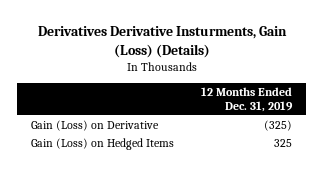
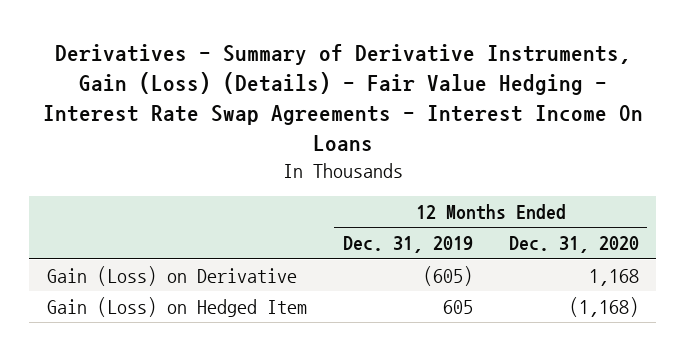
- Derivatives Derivative Insturments, Gain (Loss) (Details)
+ Derivatives - Summary of Derivative Instruments, Gain (Loss) (Details) - Fair Value Hedging - Interest Rate Swap Agreements - Interest Income On Loans
- | 12 Months Ended Dec. 31, 2019
+ | 12 Months Ended Dec. 31, 2019 | 12 Months Ended Dec. 31, 2020
- Gain (Loss) on Derivative | (325)
- Gain (Loss) on Hedged Items | 325
+ Gain (Loss) on Derivative | (605) | 1,168
+ Gain (Loss) on Hedged Item | 605 | (1,168)

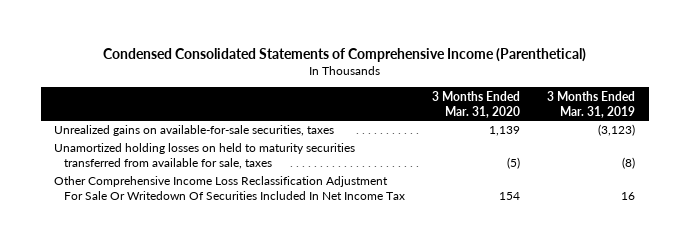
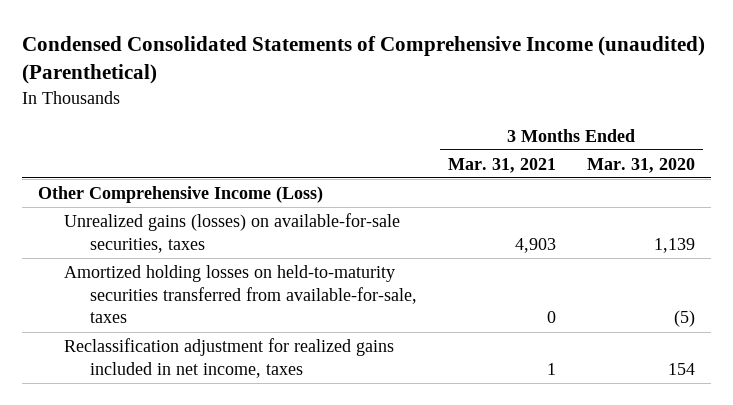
- Condensed Consolidated Statements of Comprehensive Income (Parenthetical)
+ Condensed Consolidated Statements of Comprehensive Income (unaudited) (Parenthetical)
- | 3 Months Ended Mar. 31, 2020 | 3 Months Ended Mar. 31, 2019
+ | 3 Months Ended Mar. 31, 2021 | 3 Months Ended Mar. 31, 2020
- Unrealized gains on available-for-sale securities, taxes | 1,139 | (3,123)
- Unamortized holding losses on held to maturity securities transferred from available for sale, taxes | (5) | (8)
- Other Comprehensive Income Loss Reclassification Adjustment For Sale Or Writedown Of Securities Included In Net Income Tax | 154 | 16
+ Other Comprehensive Income (Loss)
+ Unrealized gains (losses) on available-for-sale securities, taxes | 4,903 | 1,139
+ Amortized holding losses on held-to-maturity securities transferred from available-for-sale, taxes | 0 | (5)
+ Reclassification adjustment for realized gains included in net income, taxes | 1 | 154

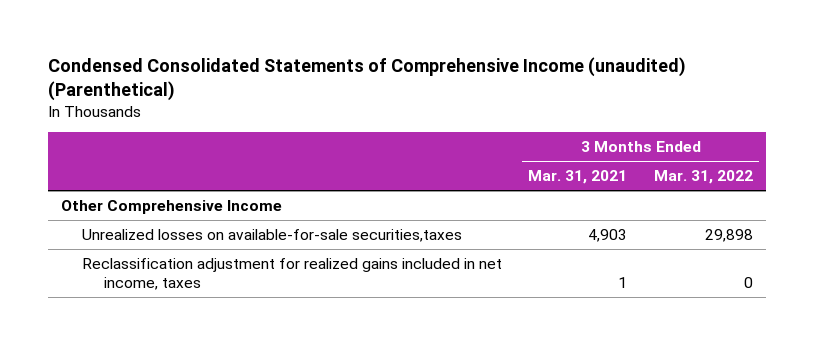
- | 3 Months Ended Mar. 31, 2021 | 3 Months Ended Mar. 31, 2020
+ | 3 Months Ended Mar. 31, 2021 | 3 Months Ended Mar. 31, 2022
- Other Comprehensive Income (Loss)
- Unrealized gains (losses) on available-for-sale securities, taxes | 4,903 | 1,139
- Amortized holding losses on held-to-maturity securities transferred from available-for-sale, taxes | 0 | (5)
+ Other Comprehensive Income
+ Unrealized losses on available-for-sale securities,taxes | 4,903 | 29,898

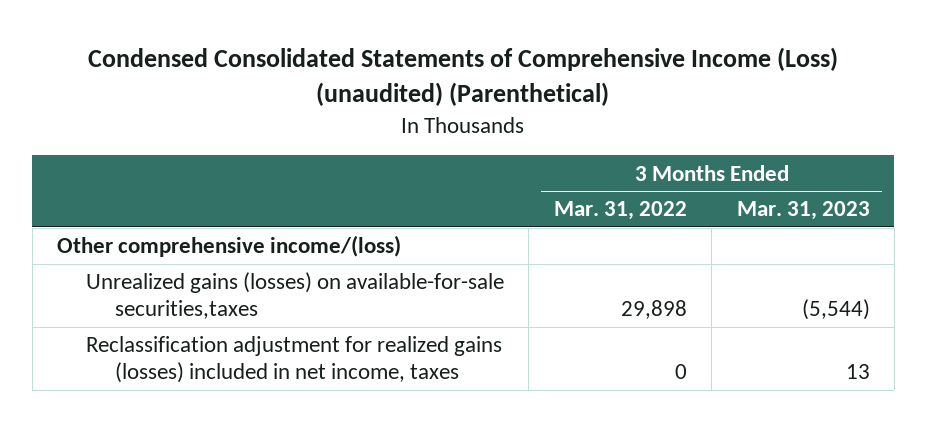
- Condensed Consolidated Statements of Comprehensive Income (unaudited) (Parenthetical)
+ Condensed Consolidated Statements of Comprehensive Income (Loss) (unaudited) (Parenthetical)
- | 3 Months Ended Mar. 31, 2021 | 3 Months Ended Mar. 31, 2022
+ | 3 Months Ended Mar. 31, 2022 | 3 Months Ended Mar. 31, 2023
- Other Comprehensive Income
- Unrealized losses on available-for-sale securities,taxes | 4,903 | 29,898
- Reclassification adjustment for realized gains included in net income, taxes | 1 | 0
+ Other comprehensive income/(loss)
+ Unrealized gains (losses) on available-for-sale securities,taxes | 29,898 | (5,544)
+ Reclassification adjustment for realized gains (losses) included in net income, taxes | 0 | 13

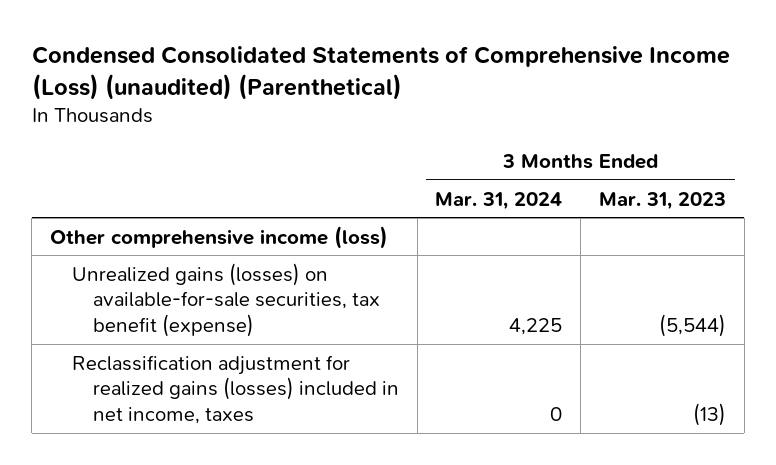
- | 3 Months Ended Mar. 31, 2022 | 3 Months Ended Mar. 31, 2023
+ | 3 Months Ended Mar. 31, 2024 | 3 Months Ended Mar. 31, 2023
- Other comprehensive income/(loss)
- Unrealized gains (losses) on available-for-sale securities,taxes | 29,898 | (5,544)
- Reclassification adjustment for realized gains (losses) included in net income, taxes | 0 | 13
+ Other comprehensive income (loss)
+ Unrealized gains (losses) on available-for-sale securities, tax benefit (expense) | 4,225 | (5,544)
+ Reclassification adjustment for realized gains (losses) included in net income, taxes | 0 | (13)

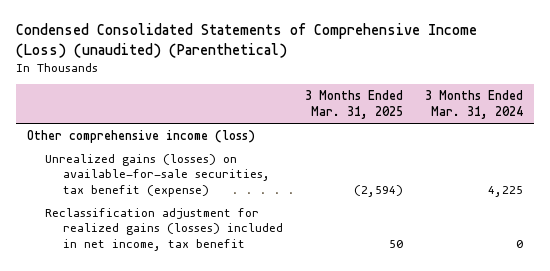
- | 3 Months Ended Mar. 31, 2024 | 3 Months Ended Mar. 31, 2023
+ | 3 Months Ended Mar. 31, 2025 | 3 Months Ended Mar. 31, 2024
- Reclassification adjustment for realized gains (losses) included in net income, taxes | 0 | (13)
+ Reclassification adjustment for realized gains (losses) included in net income, tax benefit | 50 | 0

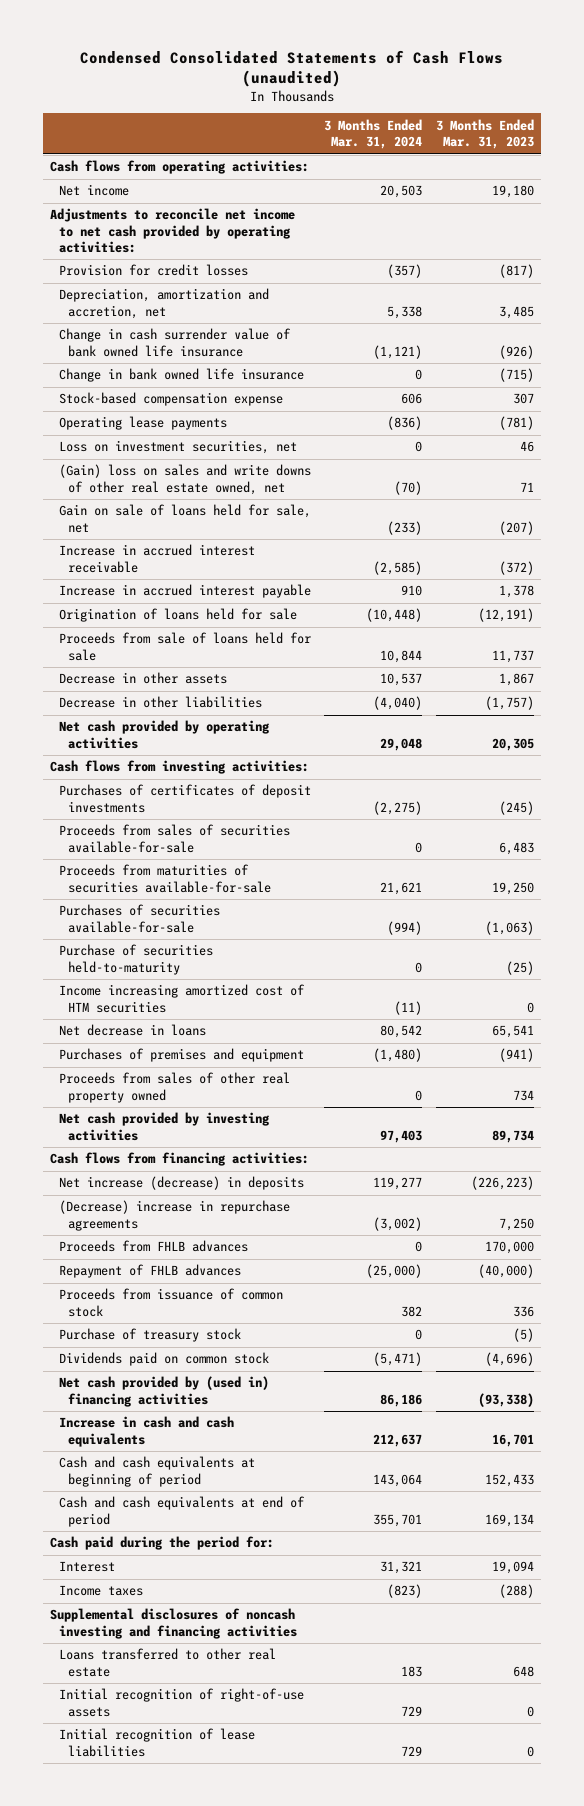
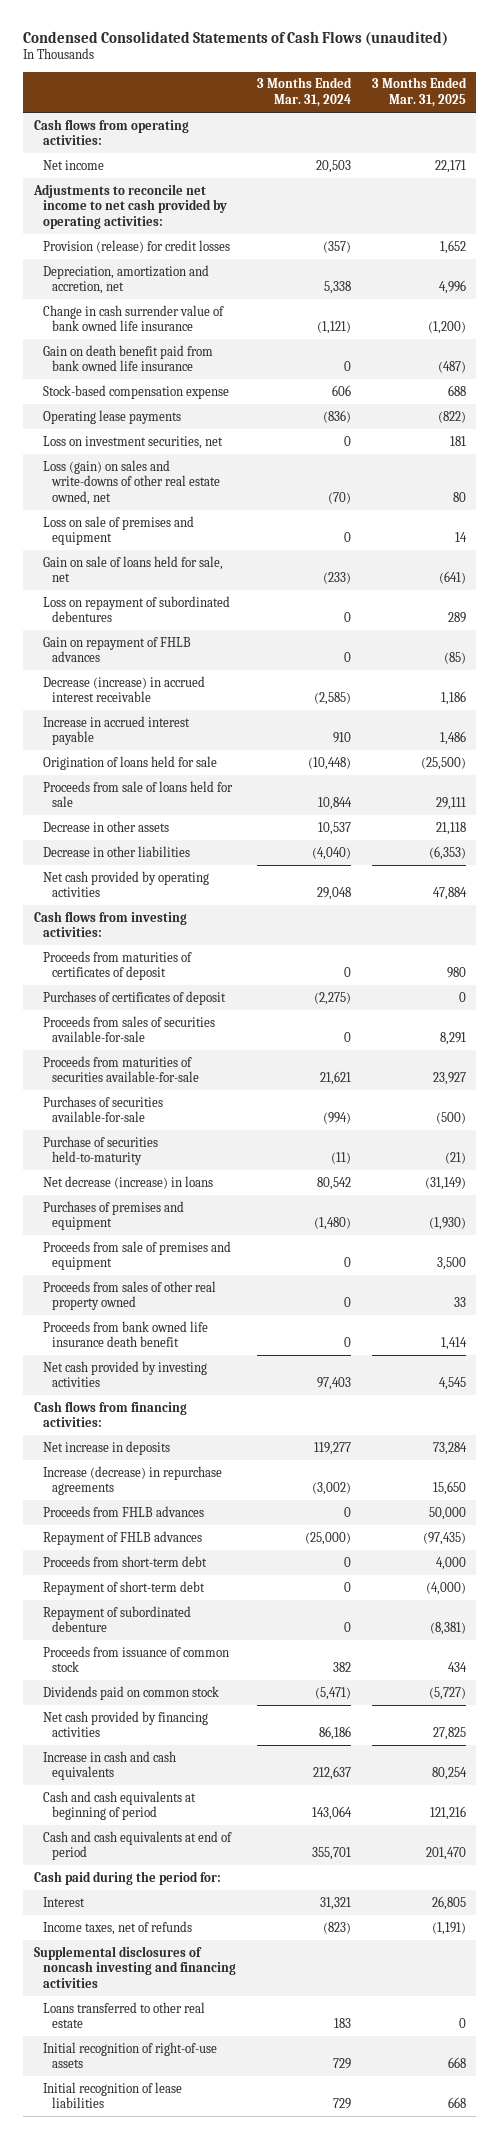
- | 3 Months Ended Mar. 31, 2024 | 3 Months Ended Mar. 31, 2023
+ | 3 Months Ended Mar. 31, 2024 | 3 Months Ended Mar. 31, 2025
- Provision for credit losses | (357) | (817)
+ Provision (release) for credit losses | (357) | 1,652
- Change in bank owned life insurance | 0 | (715)
+ Gain on death benefit paid from bank owned life insurance | 0 | (487)
- (Gain) loss on sales and write downs of other real estate owned, net | (70) | 71
+ Loss (gain) on sales and write-downs of other real estate owned, net | (70) | 80
+ Loss on sale of premises and equipment | 0 | 14
- Increase in accrued interest receivable | (2,585) | (372)
+ Loss on repayment of subordinated debentures | 0 | 289
+ Gain on repayment of FHLB advances | 0 | (85)
+ Decrease (increase) in accrued interest receivable | (2,585) | 1,186
- Purchases of certificates of deposit investments | (2,275) | (245)
+ Proceeds from maturities of certificates of deposit | 0 | 980
+ Purchases of certificates of deposit | (2,275) | 0
- Purchase of securities held-to-maturity | 0 | (25)
- Income increasing amortized cost of HTM securities | (11) | 0
- Net decrease in loans | 80,542 | 65,541
+ Purchase of securities held-to-maturity | (11) | (21)
+ Net decrease (increase) in loans | 80,542 | (31,149)
+ Proceeds from sale of premises and equipment | 0 | 3,500
+ Proceeds from bank owned life insurance death benefit | 0 | 1,414
- Net increase (decrease) in deposits | 119,277 | (226,223)
- (Decrease) increase in repurchase agreements | (3,002) | 7,250
+ Net increase in deposits | 119,277 | 73,284
+ Increase (decrease) in repurchase agreements | (3,002) | 15,650
+ Proceeds from short-term debt | 0 | 4,000
+ Repayment of short-term debt | 0 | (4,000)
+ Repayment of subordinated debenture | 0 | (8,381)
- Purchase of treasury stock | 0 | (5)
- Net cash provided by (used in) financing activities | 86,186 | (93,338)
+ Net cash provided by financing activities | 86,186 | 27,825
- Income taxes | (823) | (288)
+ Income taxes, net of refunds | (823) | (1,191)

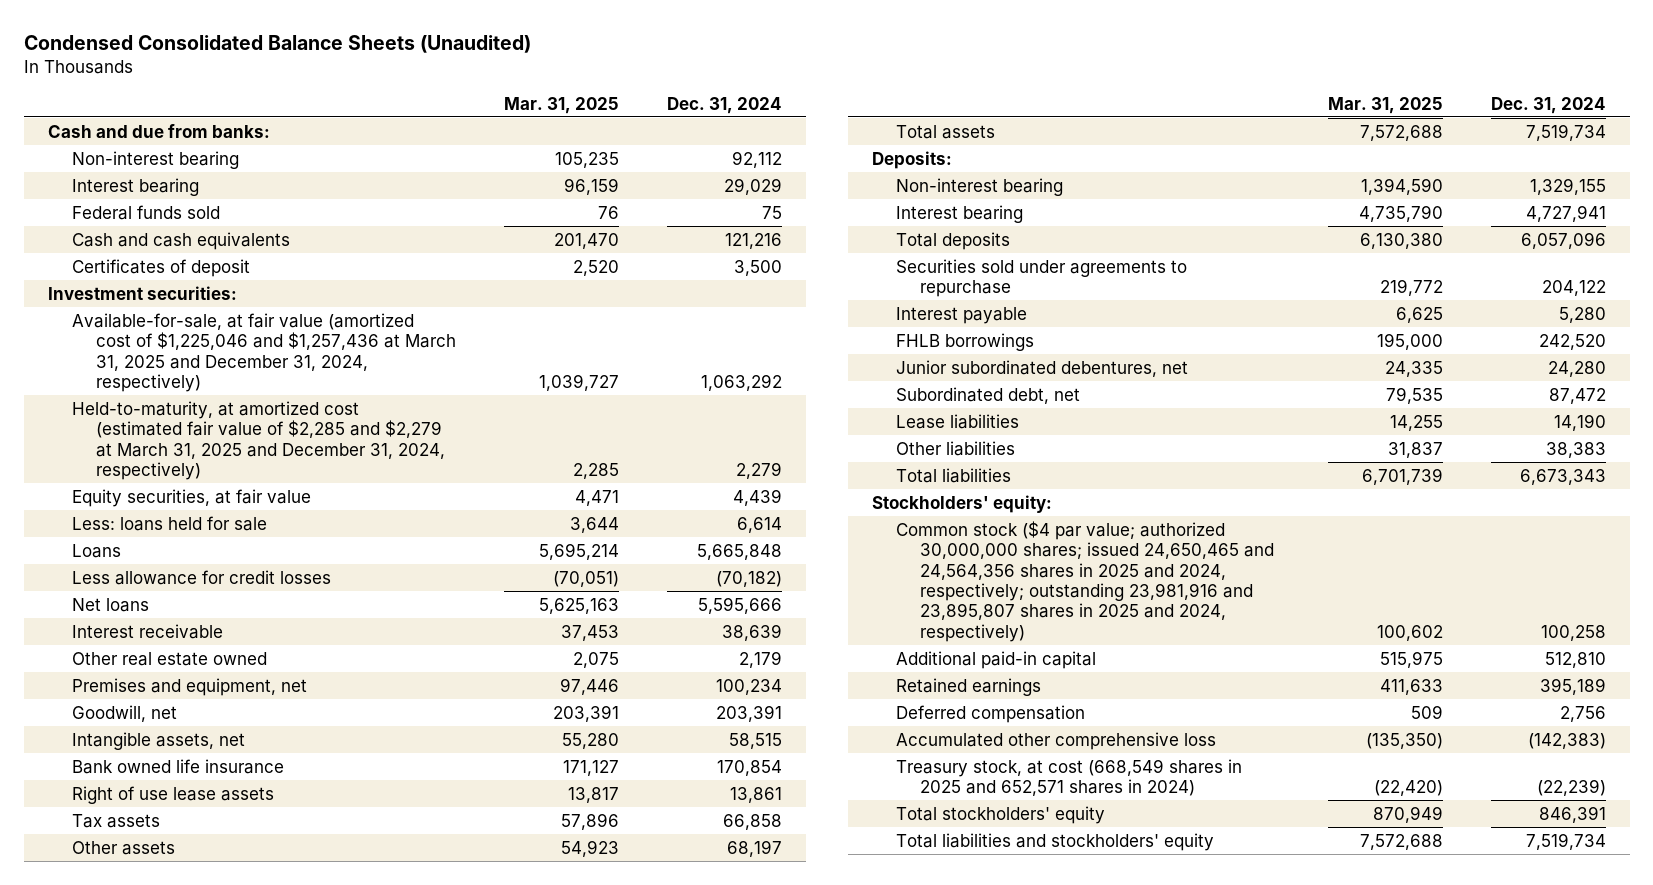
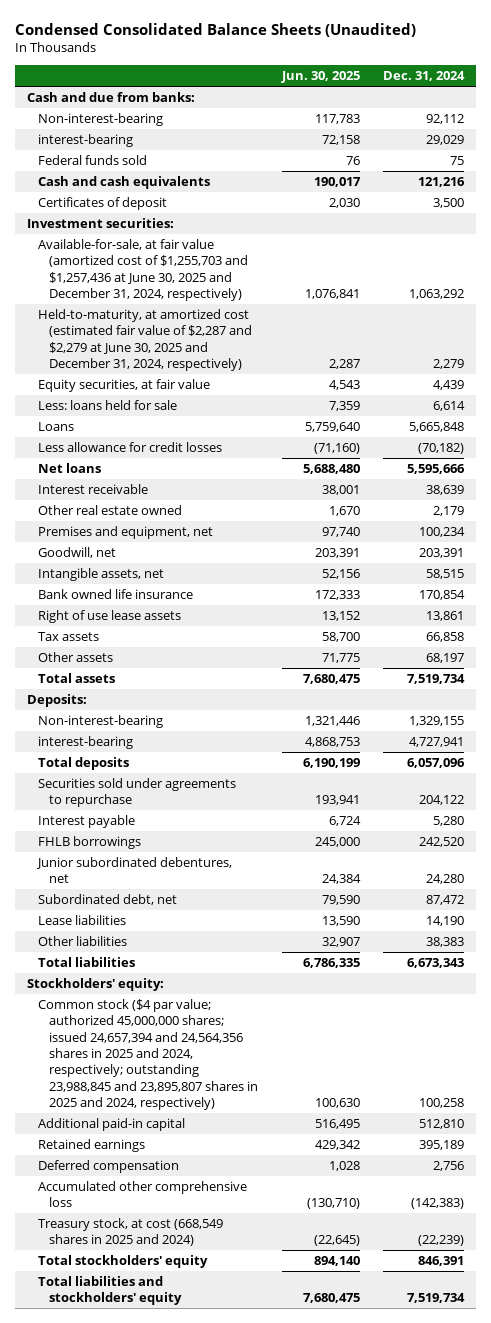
- | Mar. 31, 2025 | Dec. 31, 2024
+ | Jun. 30, 2025 | Dec. 31, 2024
- Non-interest bearing | 105,235 | 92,112
- Interest bearing | 96,159 | 29,029
+ Non-interest-bearing | 117,783 | 92,112
+ interest-bearing | 72,158 | 29,029
- Available-for-sale, at fair value (amortized cost of $1,225,046 and $1,257,436 at March 31, 2025 and December 31, 2024, respectively) | 1,039,727 | 1,063,292
- Held-to-maturity, at amortized cost (estimated fair value of $2,285 and $2,279 at March 31, 2025 and December 31, 2024, respectively) | 2,285 | 2,279
+ Available-for-sale, at fair value (amortized cost of $1,255,703 and $1,257,436 at June 30, 2025 and December 31, 2024, respectively) | 1,076,841 | 1,063,292
+ Held-to-maturity, at amortized cost (estimated fair value of $2,287 and $2,279 at June 30, 2025 and December 31, 2024, respectively) | 2,287 | 2,279
- Non-interest bearing | 1,394,590 | 1,329,155
- Interest bearing | 4,735,790 | 4,727,941
+ Non-interest-bearing | 1,321,446 | 1,329,155
+ interest-bearing | 4,868,753 | 4,727,941
- Common stock ($4 par value; authorized 30,000,000 shares; issued 24,650,465 and 24,564,356 shares in 2025 and 2024, respectively; outstanding 23,981,916 and 23,895,807 shares in 2025 and 2024, respectively) | 100,602 | 100,258
+ Common stock ($4 par value; authorized 45,000,000 shares; issued 24,657,394 and 24,564,356 shares in 2025 and 2024, respectively; outstanding 23,988,845 and 23,895,807 shares in 2025 and 2024, respectively) | 100,630 | 100,258
- Treasury stock, at cost (668,549 shares in 2025 and 652,571 shares in 2024) | (22,420) | (22,239)
+ Treasury stock, at cost (668,549 shares in 2025 and 2024) | (22,645) | (22,239)

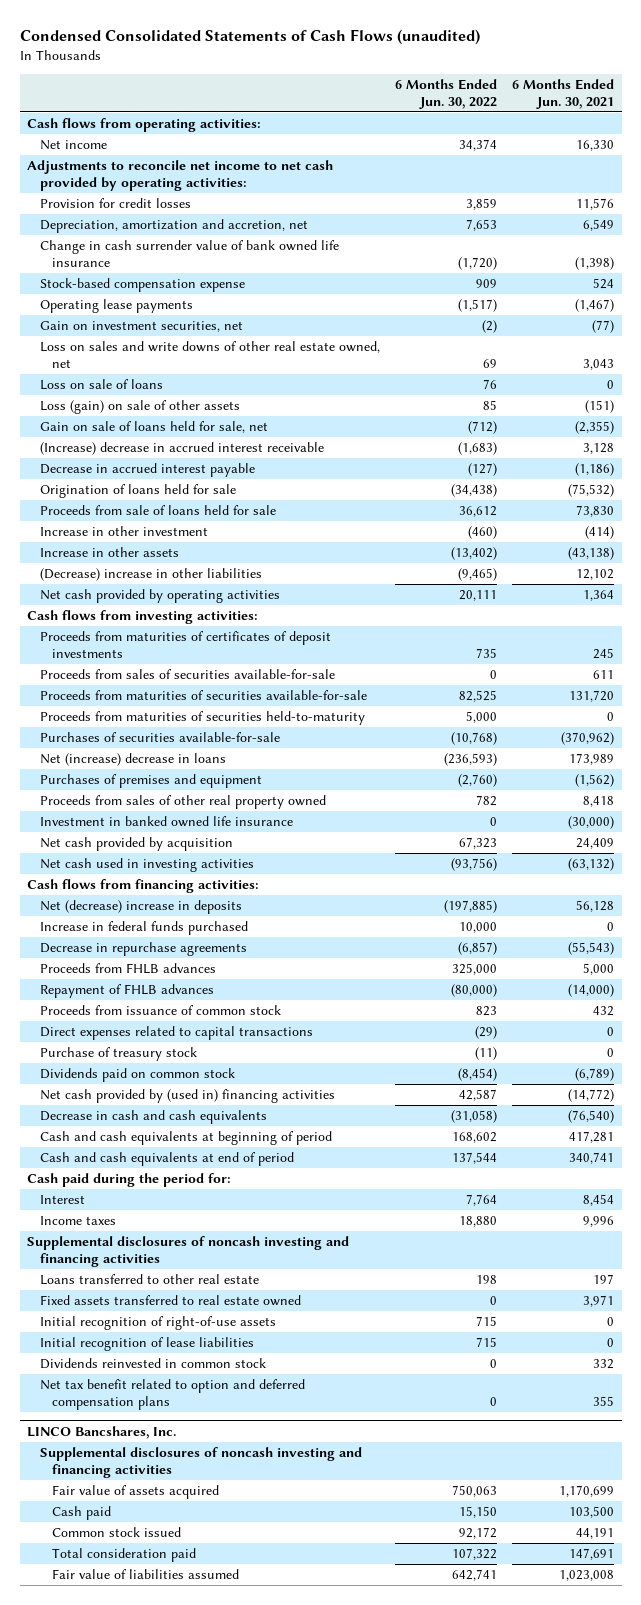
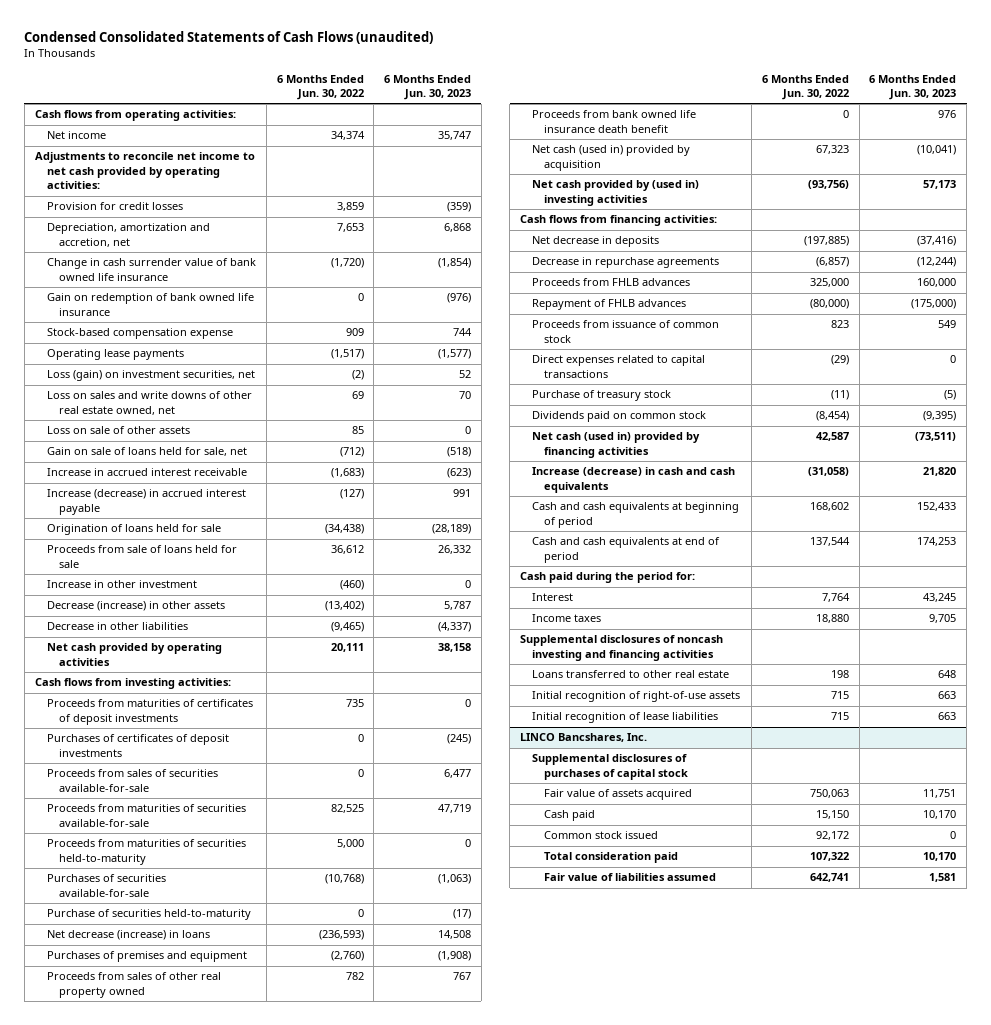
- | 6 Months Ended Jun. 30, 2022 | 6 Months Ended Jun. 30, 2021
+ | 6 Months Ended Jun. 30, 2022 | 6 Months Ended Jun. 30, 2023
+ Gain on redemption of bank owned life insurance | 0 | (976)
- Gain on investment securities, net | (2) | (77)
+ Loss (gain) on investment securities, net | (2) | 52
- Loss on sale of loans | 76 | 0
- Loss (gain) on sale of other assets | 85 | (151)
+ Loss on sale of other assets | 85 | 0
- (Increase) decrease in accrued interest receivable | (1,683) | 3,128
- Decrease in accrued interest payable | (127) | (1,186)
+ Increase in accrued interest receivable | (1,683) | (623)
+ Increase (decrease) in accrued interest payable | (127) | 991
- Increase in other assets | (13,402) | (43,138)
- (Decrease) increase in other liabilities | (9,465) | 12,102
+ Decrease (increase) in other assets | (13,402) | 5,787
+ Decrease in other liabilities | (9,465) | (4,337)
+ Purchases of certificates of deposit investments | 0 | (245)
- Net (increase) decrease in loans | (236,593) | 173,989
+ Purchase of securities held-to-maturity | 0 | (17)
+ Net decrease (increase) in loans | (236,593) | 14,508
- Investment in banked owned life insurance | 0 | (30,000)
- Net cash provided by acquisition | 67,323 | 24,409
- Net cash used in investing activities | (93,756) | (63,132)
+ Proceeds from bank owned life insurance death benefit | 0 | 976
+ Net cash (used in) provided by acquisition | 67,323 | (10,041)
+ Net cash provided by (used in) investing activities | (93,756) | 57,173
- Net (decrease) increase in deposits | (197,885) | 56,128
- Increase in federal funds purchased | 10,000 | 0
+ Net decrease in deposits | (197,885) | (37,416)
- Net cash provided by (used in) financing activities | 42,587 | (14,772)
- Decrease in cash and cash equivalents | (31,058) | (76,540)
+ Net cash (used in) provided by financing activities | 42,587 | (73,511)
+ Increase (decrease) in cash and cash equivalents | (31,058) | 21,820
- Fixed assets transferred to real estate owned | 0 | 3,971
- Dividends reinvested in common stock | 0 | 332
- Net tax benefit related to option and deferred compensation plans | 0 | 355
@ LINCO Bancshares, Inc.
- Supplemental disclosures of noncash investing and financing activities
+ Supplemental disclosures of purchases of capital stock

